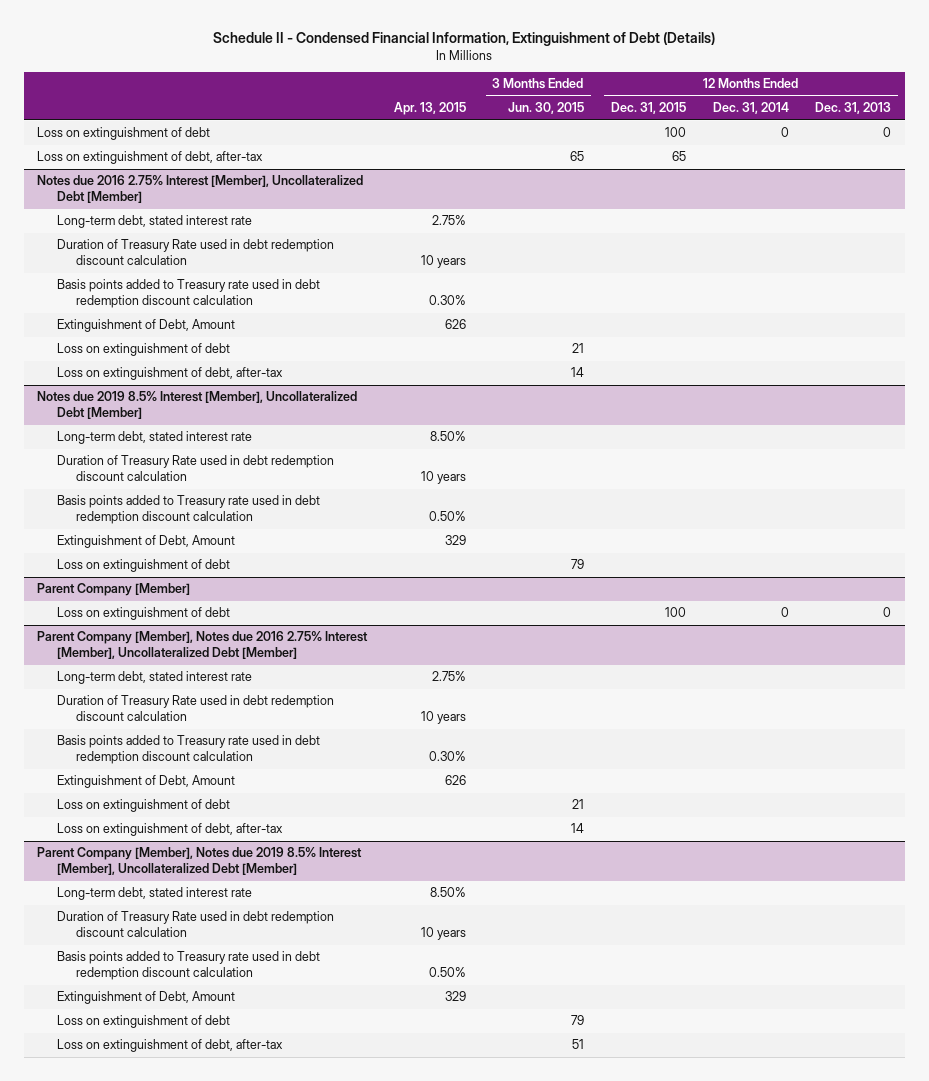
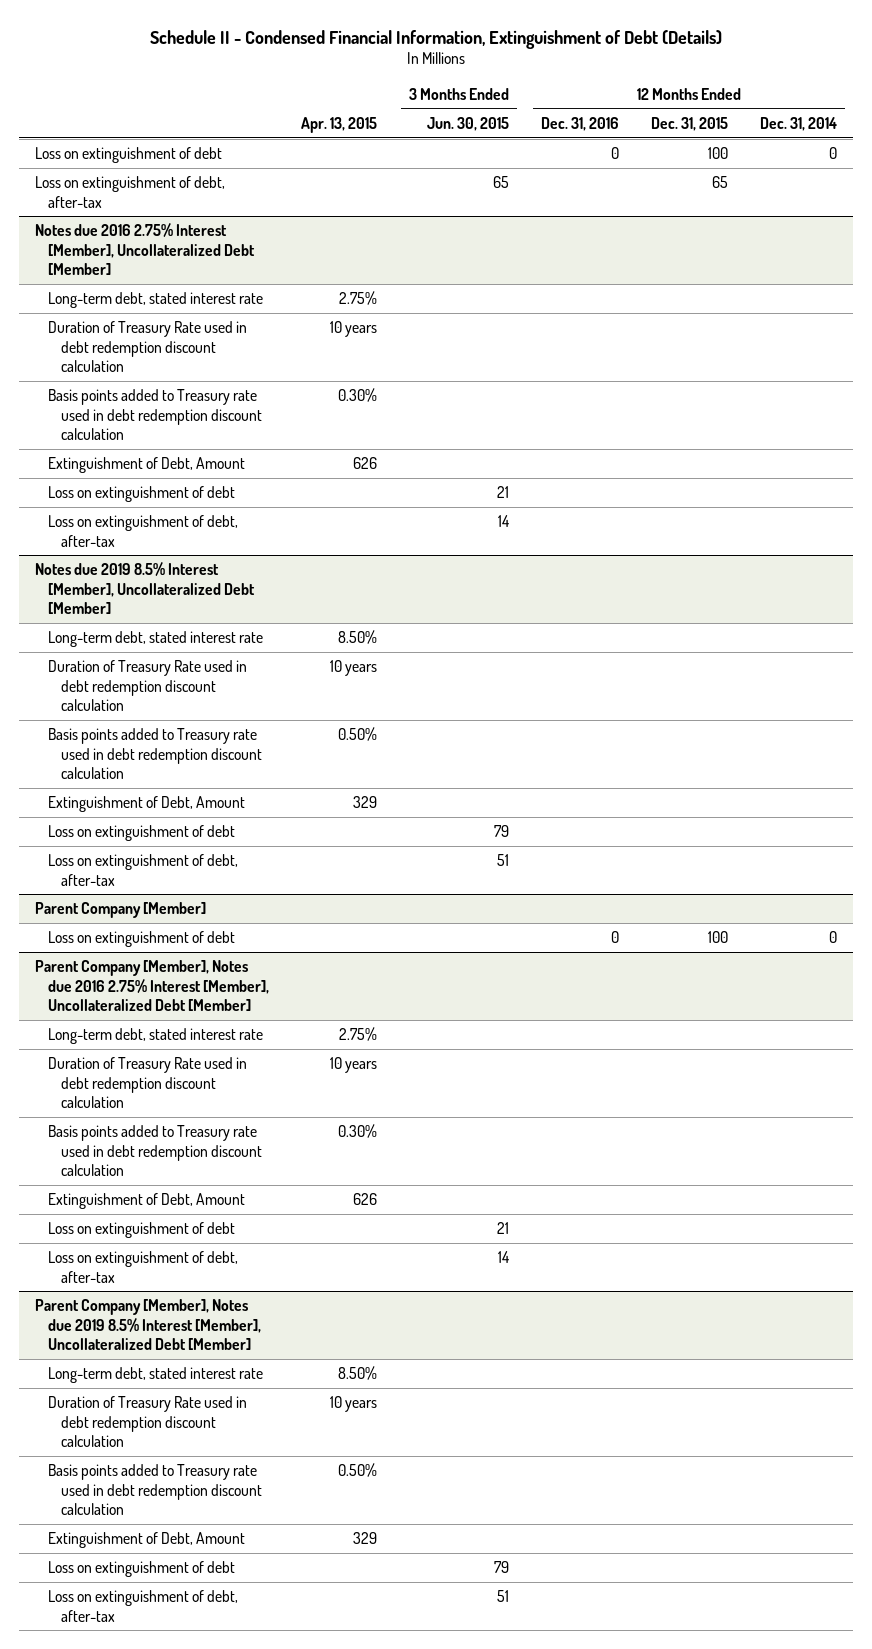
- | Apr. 13, 2015 | 3 Months Ended Jun. 30, 2015 | 12 Months Ended Dec. 31, 2015 | 12 Months Ended Dec. 31, 2014 | 12 Months Ended Dec. 31, 2013
+ | Apr. 13, 2015 | 3 Months Ended Jun. 30, 2015 | 12 Months Ended Dec. 31, 2016 | 12 Months Ended Dec. 31, 2015 | 12 Months Ended Dec. 31, 2014
@ Notes due 2019 8.5% Interest [Member], Uncollateralized Debt [Member]
+ Loss on extinguishment of debt, after-tax | | 51 | | |

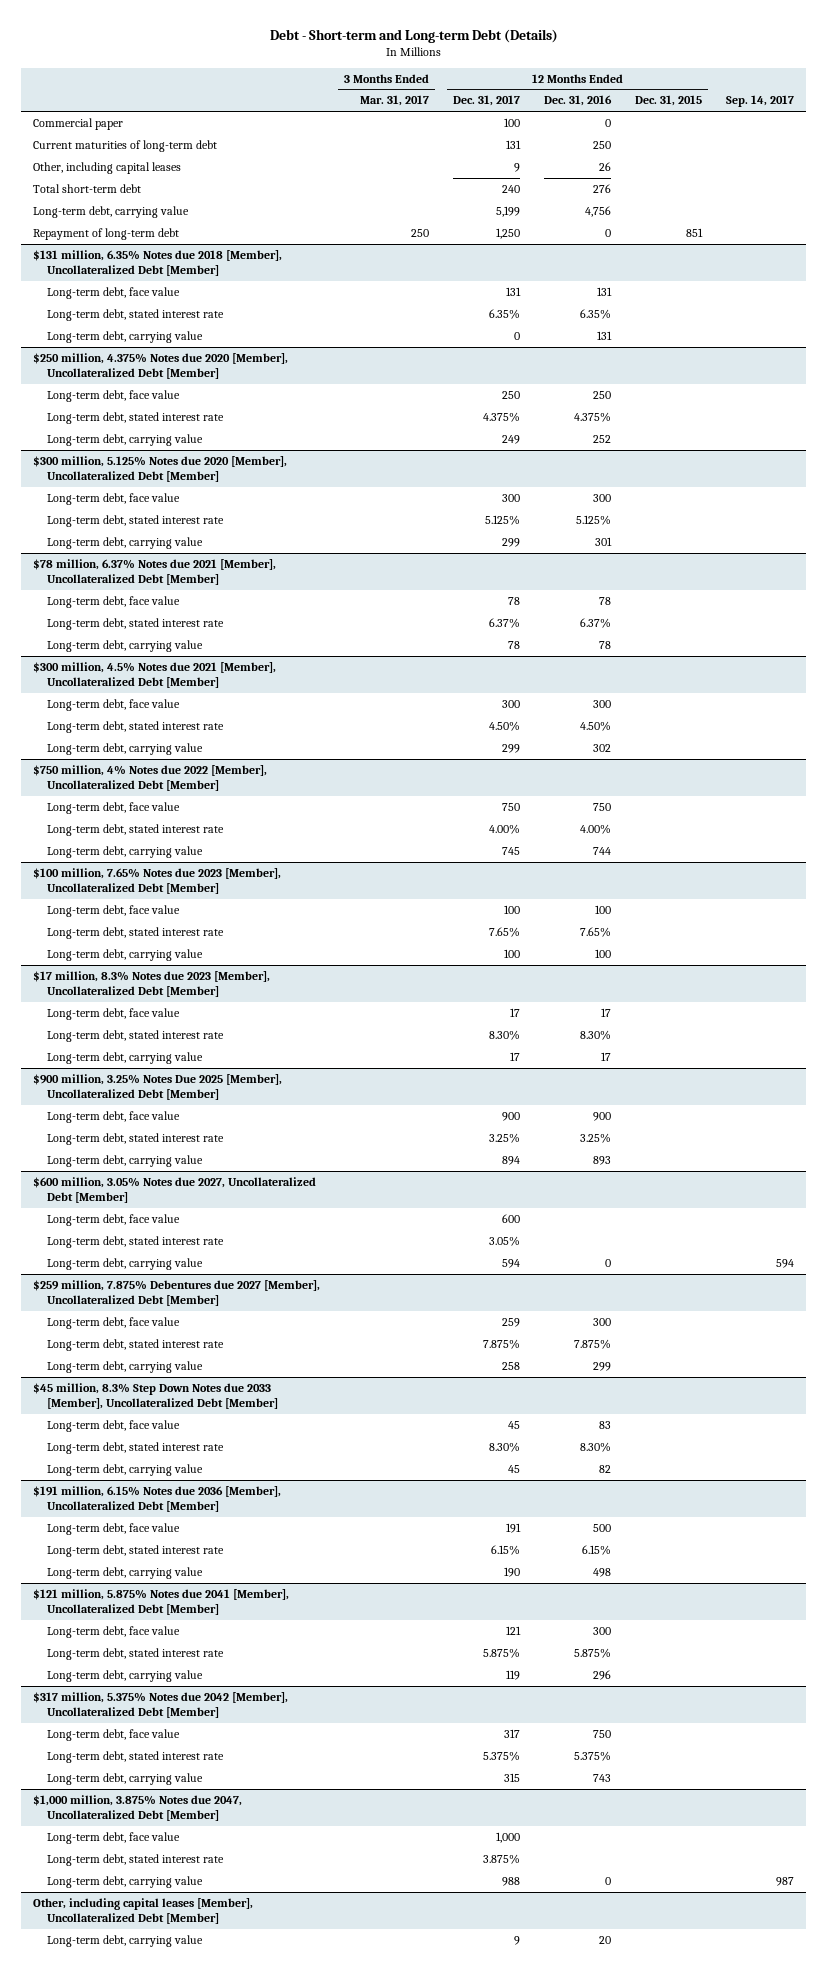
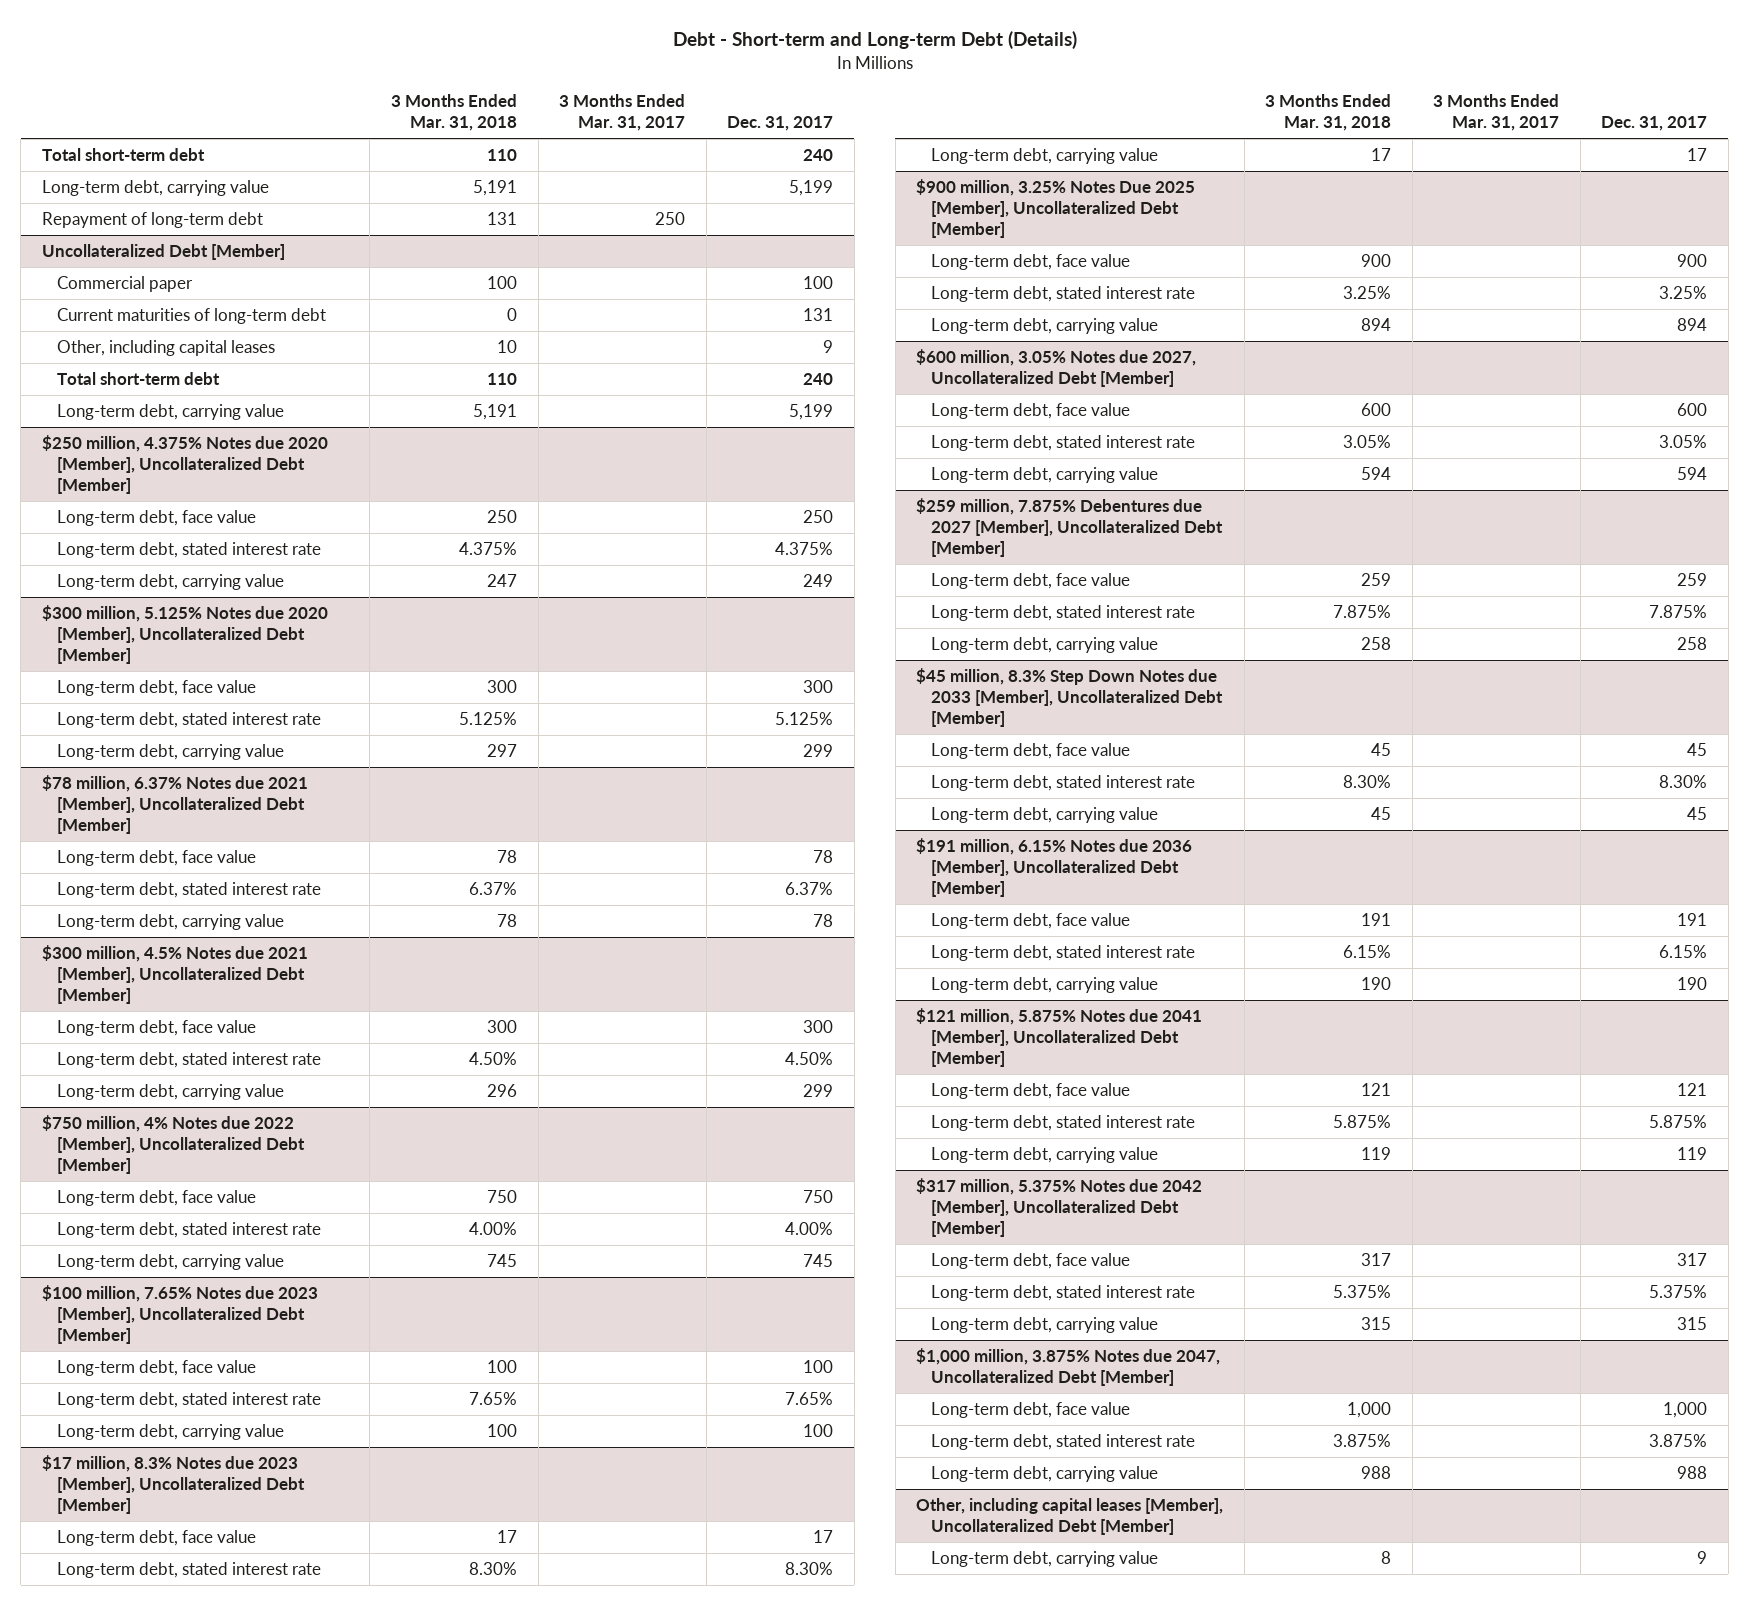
- | 3 Months Ended Mar. 31, 2017 | 12 Months Ended Dec. 31, 2017 | 12 Months Ended Dec. 31, 2016 | 12 Months Ended Dec. 31, 2015 | Sep. 14, 2017
+ | 3 Months Ended Mar. 31, 2018 | 3 Months Ended Mar. 31, 2017 | Dec. 31, 2017
- Commercial paper | | 100 | 0 | |
- Current maturities of long-term debt | | 131 | 250 | |
- Other, including capital leases | | 9 | 26 | |
- $131 million, 6.35% Notes due 2018 [Member], Uncollateralized Debt [Member]
- Long-term debt, face value | | 131 | 131 | |
- Long-term debt, stated interest rate | | 6.35% | 6.35% | |
+ Uncollateralized Debt [Member]
+ Commercial paper | 100 | | 100
+ Current maturities of long-term debt | 0 | | 131
+ Other, including capital leases | 10 | | 9
+ Total short-term debt | 110 | | 240

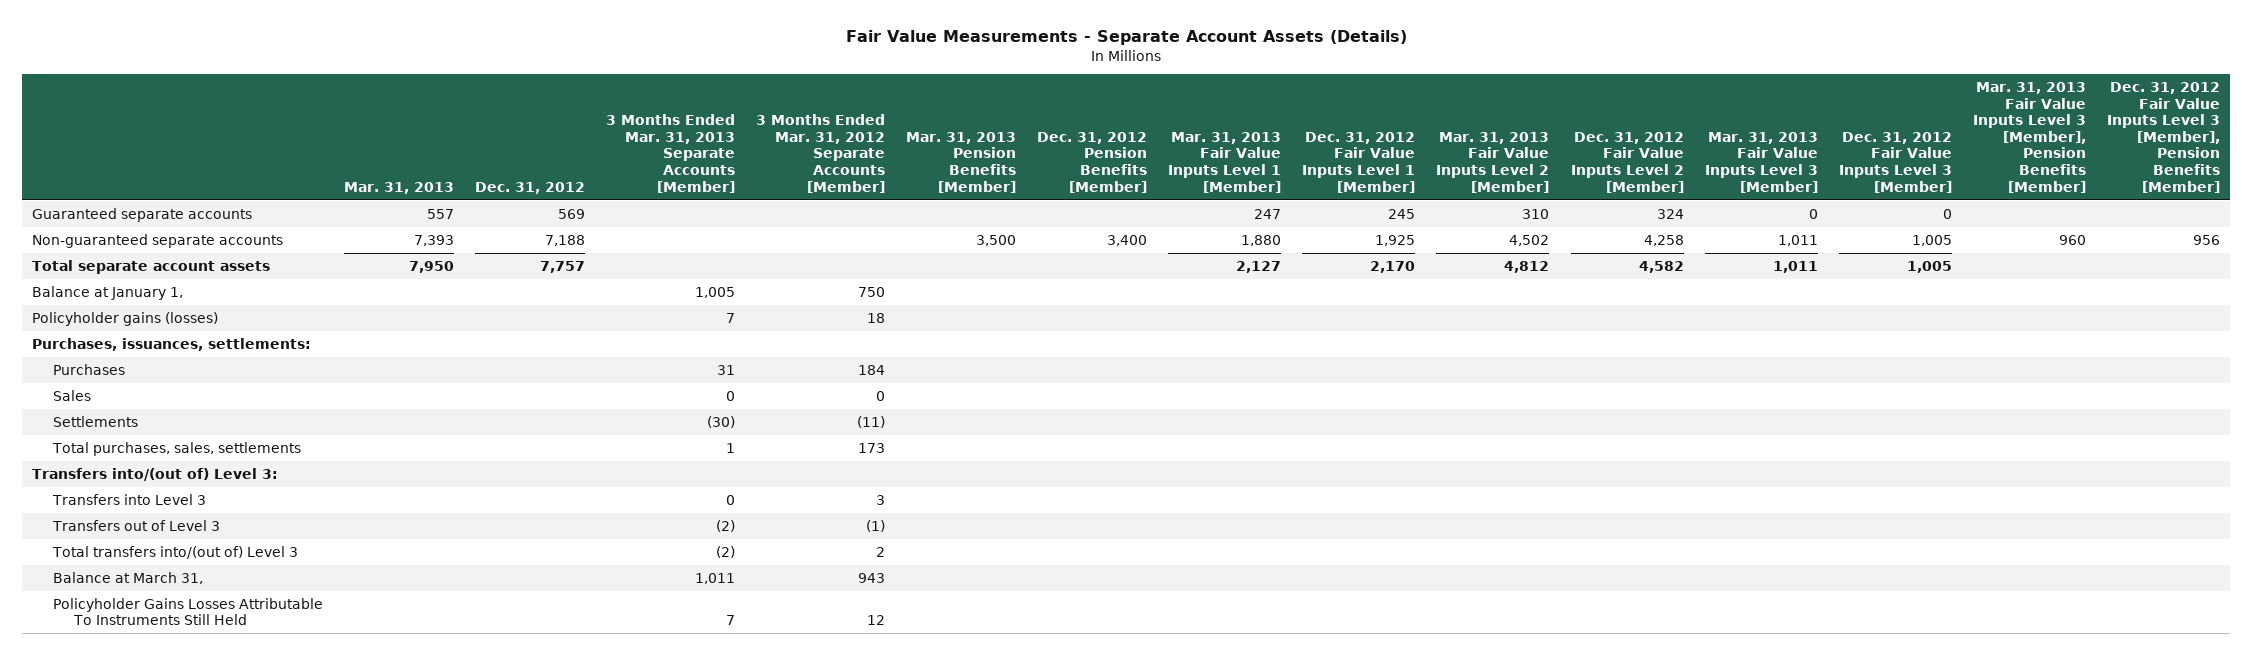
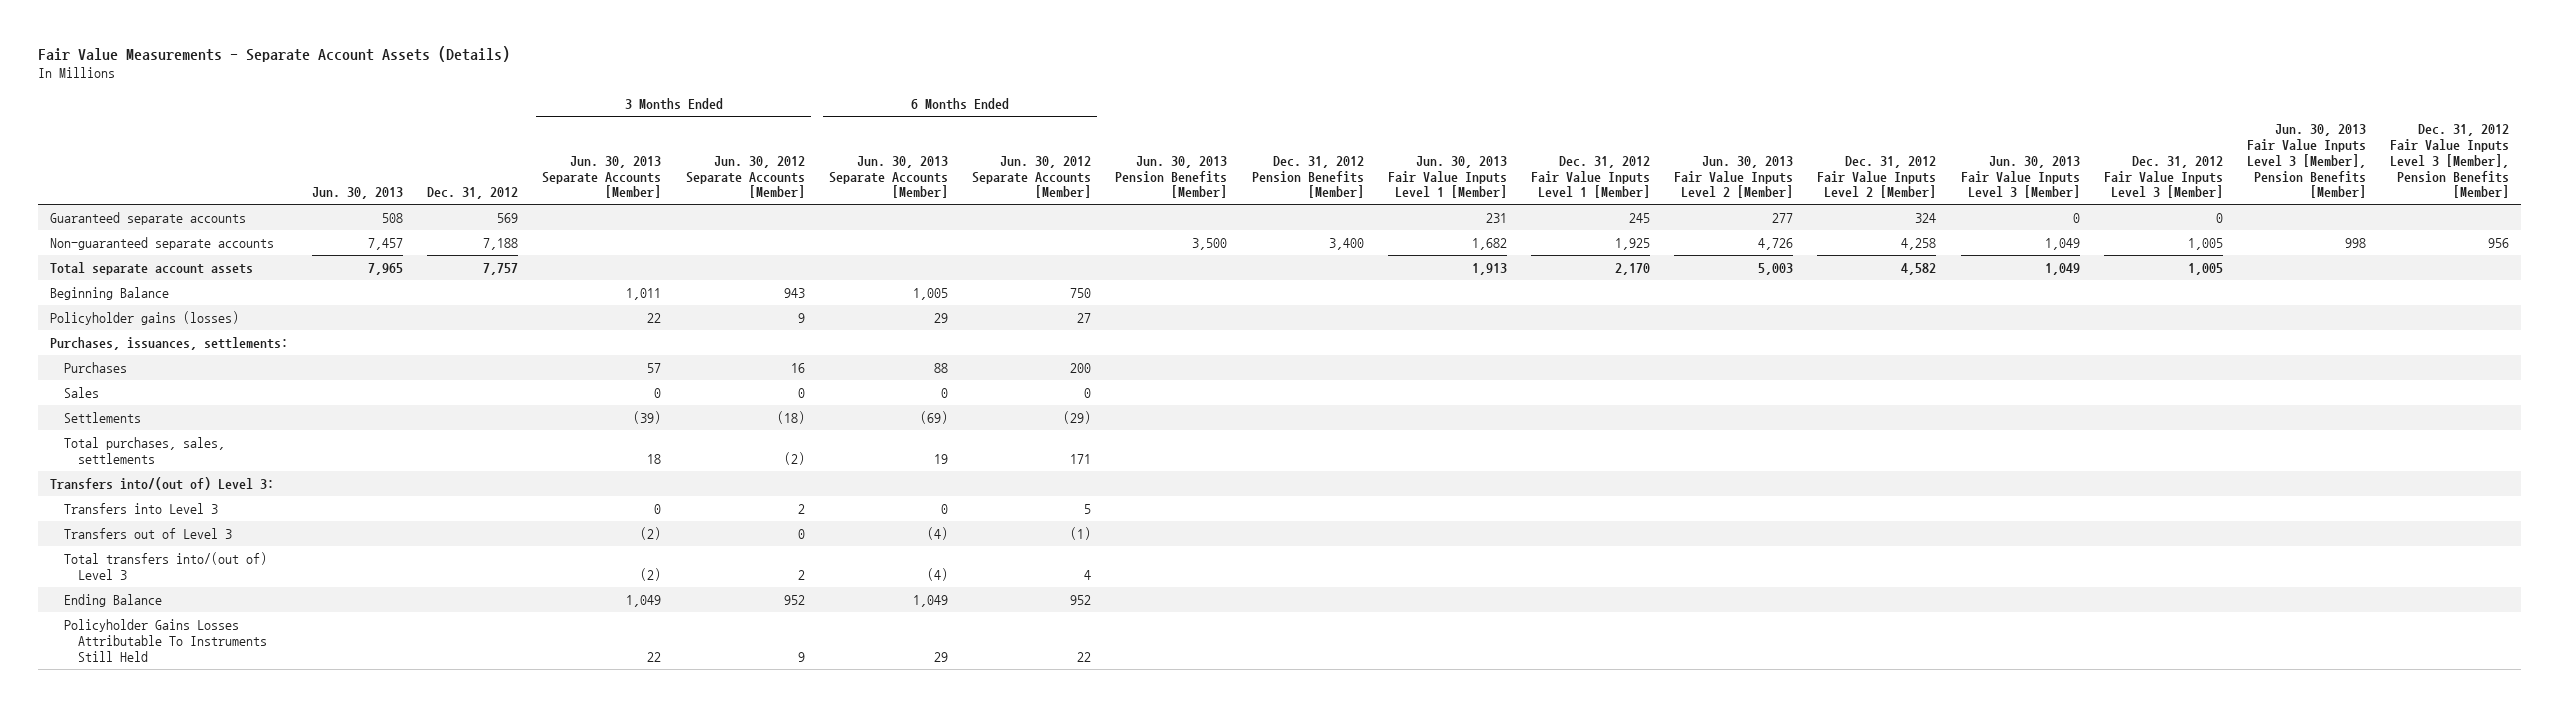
- | Mar. 31, 2013 | Dec. 31, 2012 | 3 Months Ended Mar. 31, 2013 Separate Accounts [Member] | 3 Months Ended Mar. 31, 2012 Separate Accounts [Member] | Mar. 31, 2013 Pension Benefits [Member] | Dec. 31, 2012 Pension Benefits [Member] | Mar. 31, 2013 Fair Value Inputs Level 1 [Member] | Dec. 31, 2012 Fair Value Inputs Level 1 [Member] | Mar. 31, 2013 Fair Value Inputs Level 2 [Member] | Dec. 31, 2012 Fair Value Inputs Level 2 [Member] | Mar. 31, 2013 Fair Value Inputs Level 3 [Member] | Dec. 31, 2012 Fair Value Inputs Level 3 [Member] | Mar. 31, 2013 Fair Value Inputs Level 3 [Member], Pension Benefits [Member] | Dec. 31, 2012 Fair Value Inputs Level 3 [Member], Pension Benefits [Member]
+ | Jun. 30, 2013 | Dec. 31, 2012 | 3 Months Ended Jun. 30, 2013 Separate Accounts [Member] | 3 Months Ended Jun. 30, 2012 Separate Accounts [Member] | 6 Months Ended Jun. 30, 2013 Separate Accounts [Member] | 6 Months Ended Jun. 30, 2012 Separate Accounts [Member] | Jun. 30, 2013 Pension Benefits [Member] | Dec. 31, 2012 Pension Benefits [Member] | Jun. 30, 2013 Fair Value Inputs Level 1 [Member] | Dec. 31, 2012 Fair Value Inputs Level 1 [Member] | Jun. 30, 2013 Fair Value Inputs Level 2 [Member] | Dec. 31, 2012 Fair Value Inputs Level 2 [Member] | Jun. 30, 2013 Fair Value Inputs Level 3 [Member] | Dec. 31, 2012 Fair Value Inputs Level 3 [Member] | Jun. 30, 2013 Fair Value Inputs Level 3 [Member], Pension Benefits [Member] | Dec. 31, 2012 Fair Value Inputs Level 3 [Member], Pension Benefits [Member]
- Balance at January 1, | | | 1,005 | 750 | | | | | | | | | |
+ Beginning Balance | | | 1,011 | 943 | 1,005 | 750 | | | | | | | | | |
- Balance at March 31, | | | 1,011 | 943 | | | | | | | | | |
+ Ending Balance | | | 1,049 | 952 | 1,049 | 952 | | | | | | | | | |

